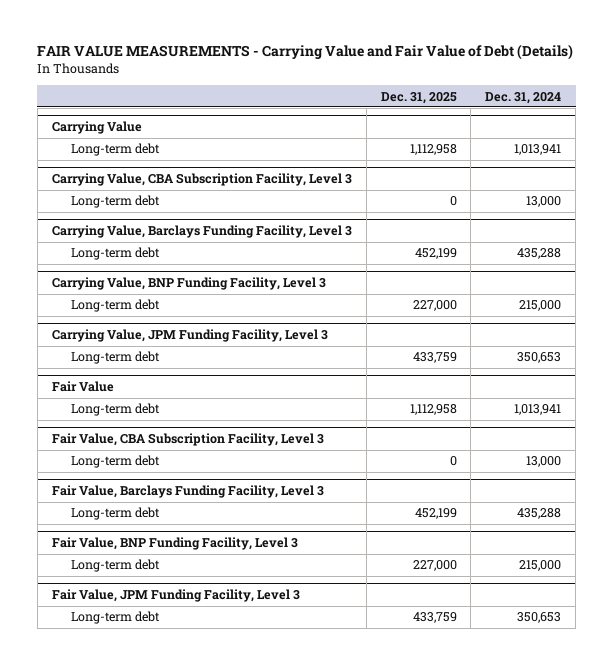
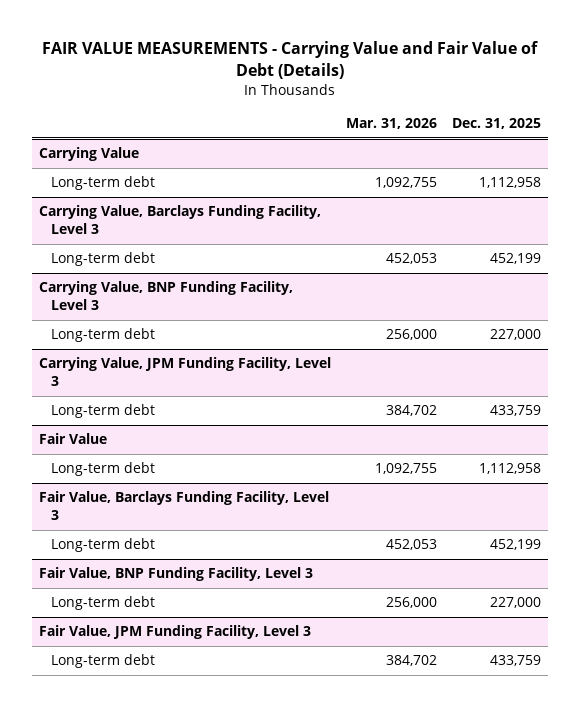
- | Dec. 31, 2025 | Dec. 31, 2024
+ | Mar. 31, 2026 | Dec. 31, 2025
- Carrying Value, CBA Subscription Facility, Level 3
- Long-term debt | 0 | 13,000
- Fair Value, CBA Subscription Facility, Level 3
- Long-term debt | 0 | 13,000

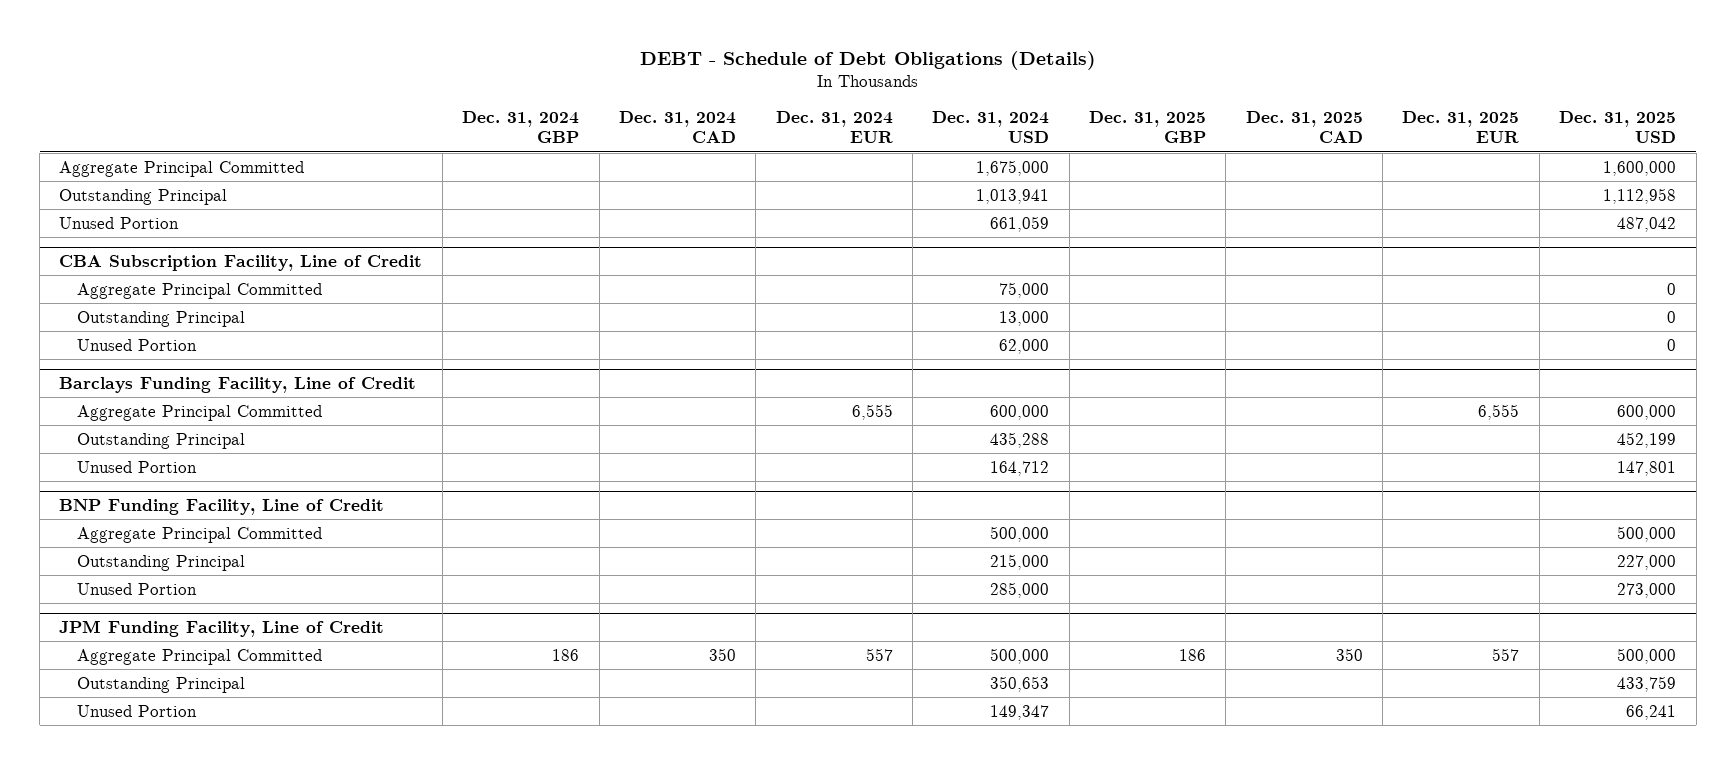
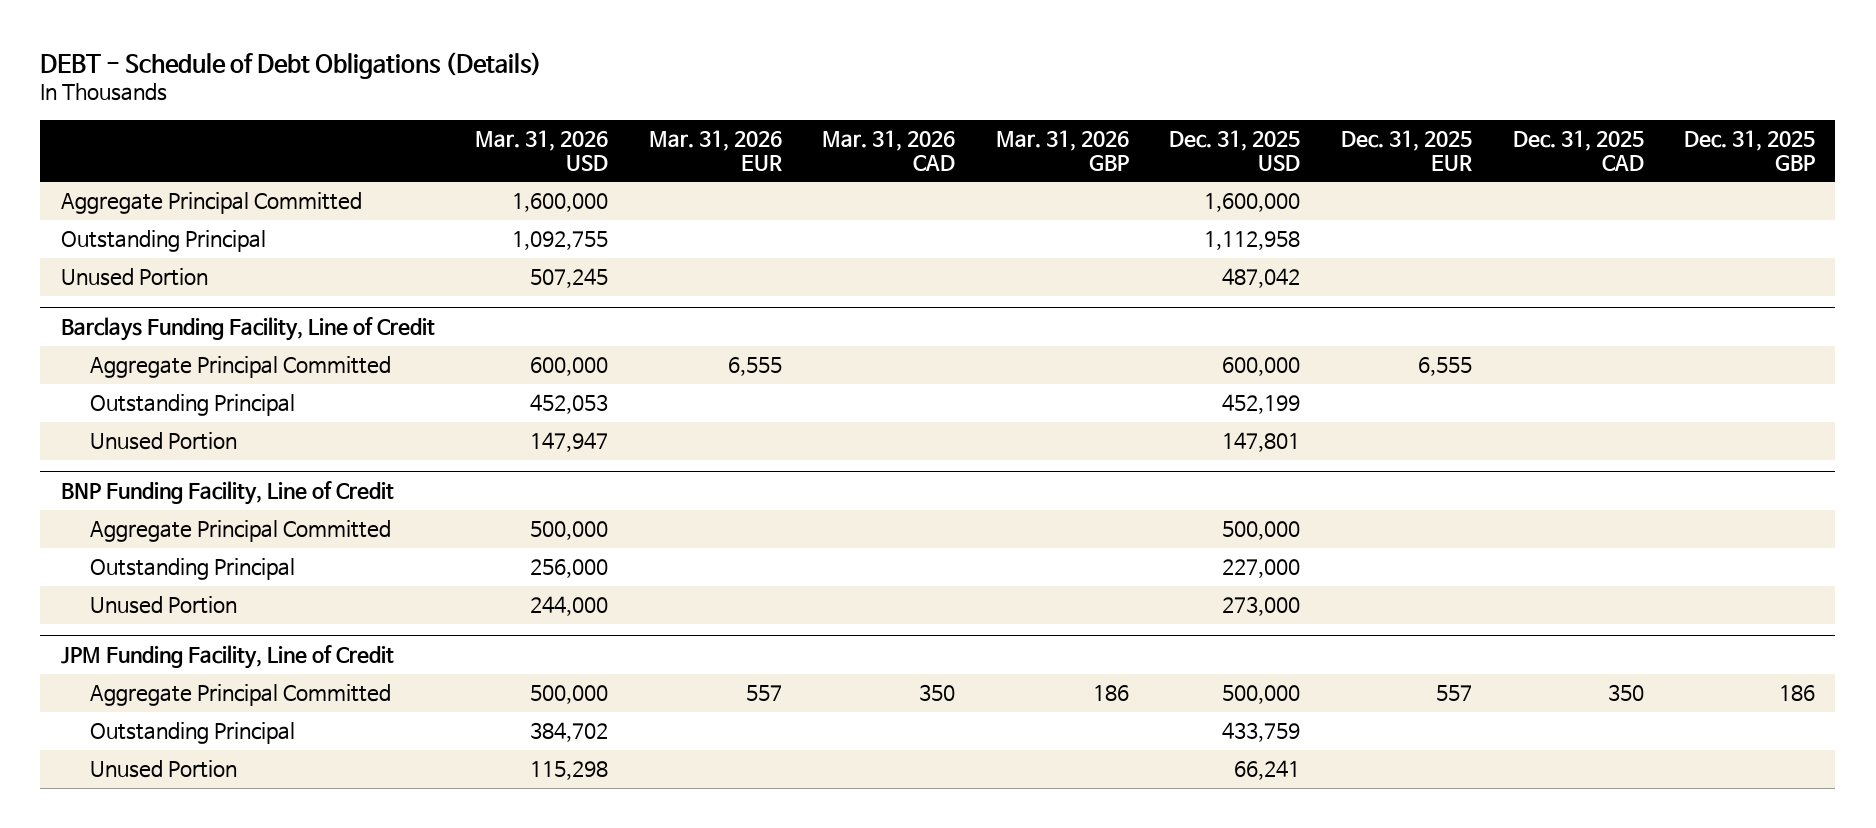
- | Dec. 31, 2024 GBP | Dec. 31, 2024 CAD | Dec. 31, 2024 EUR | Dec. 31, 2024 USD | Dec. 31, 2025 GBP | Dec. 31, 2025 CAD | Dec. 31, 2025 EUR | Dec. 31, 2025 USD
+ | Mar. 31, 2026 USD | Mar. 31, 2026 EUR | Mar. 31, 2026 CAD | Mar. 31, 2026 GBP | Dec. 31, 2025 USD | Dec. 31, 2025 EUR | Dec. 31, 2025 CAD | Dec. 31, 2025 GBP
- CBA Subscription Facility, Line of Credit
- Aggregate Principal Committed | | | | 75,000 | | | | 0
- Outstanding Principal | | | | 13,000 | | | | 0
- Unused Portion | | | | 62,000 | | | | 0

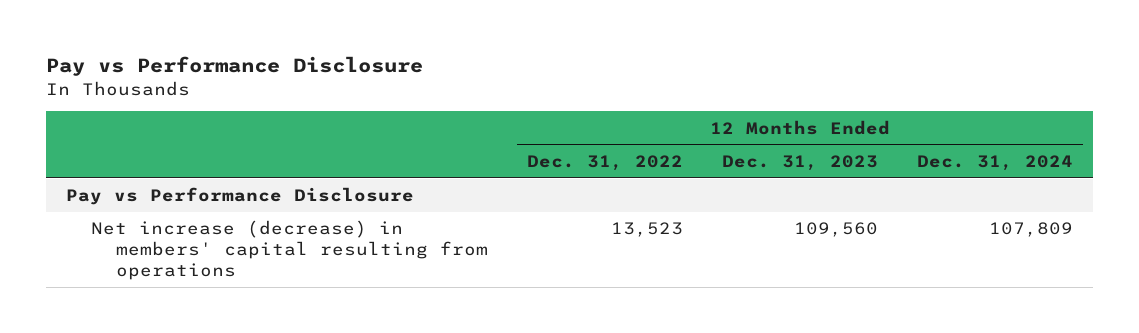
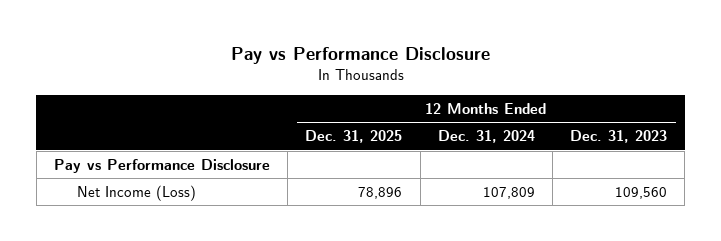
- | 12 Months Ended Dec. 31, 2022 | 12 Months Ended Dec. 31, 2023 | 12 Months Ended Dec. 31, 2024
+ | 12 Months Ended Dec. 31, 2025 | 12 Months Ended Dec. 31, 2024 | 12 Months Ended Dec. 31, 2023
- Net increase (decrease) in members' capital resulting from operations | 13,523 | 109,560 | 107,809
+ Net Income (Loss) | 78,896 | 107,809 | 109,560

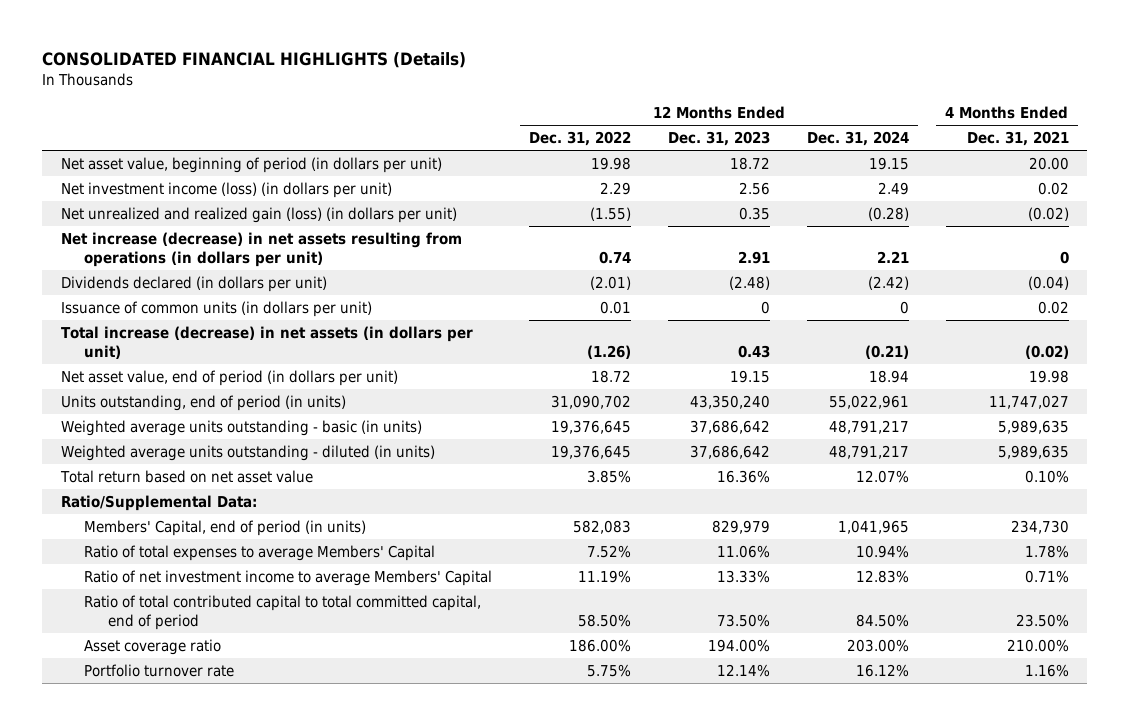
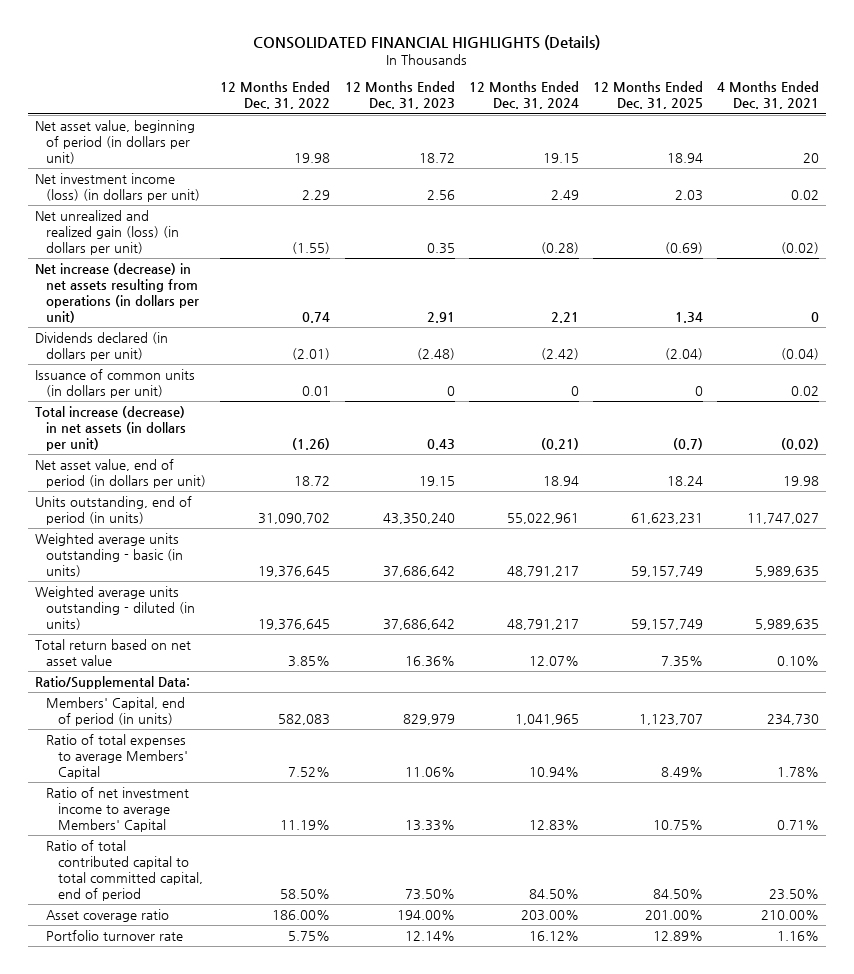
- | 12 Months Ended Dec. 31, 2022 | 12 Months Ended Dec. 31, 2023 | 12 Months Ended Dec. 31, 2024 | 4 Months Ended Dec. 31, 2021
+ | 12 Months Ended Dec. 31, 2022 | 12 Months Ended Dec. 31, 2023 | 12 Months Ended Dec. 31, 2024 | 12 Months Ended Dec. 31, 2025 | 4 Months Ended Dec. 31, 2021
- Net asset value, beginning of period (in dollars per unit) | 19.98 | 18.72 | 19.15 | 20.00
+ Net asset value, beginning of period (in dollars per unit) | 19.98 | 18.72 | 19.15 | 18.94 | 20

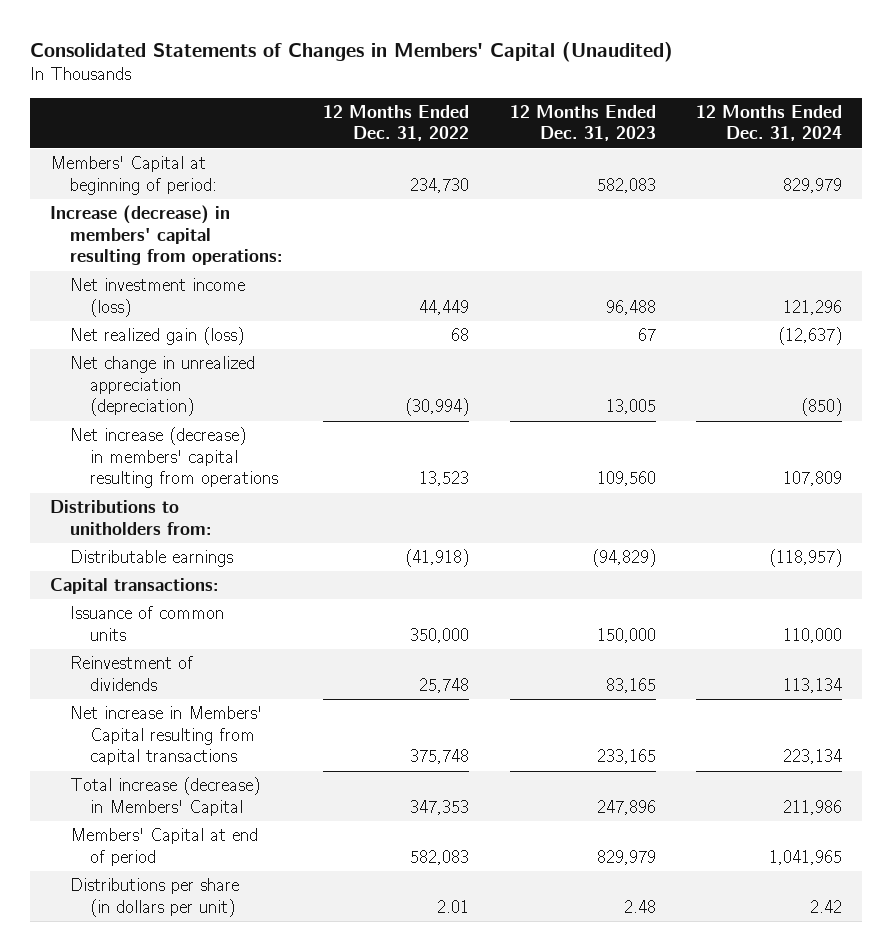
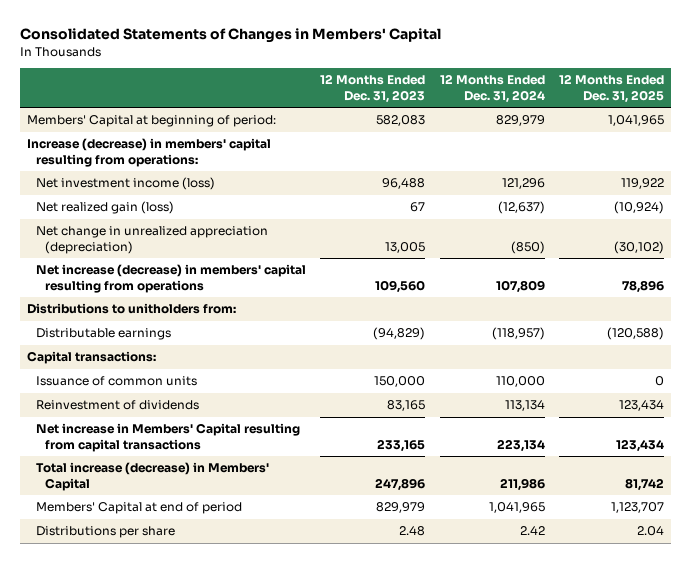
- Consolidated Statements of Changes in Members' Capital (Unaudited)
+ Consolidated Statements of Changes in Members' Capital
- | 12 Months Ended Dec. 31, 2022 | 12 Months Ended Dec. 31, 2023 | 12 Months Ended Dec. 31, 2024
+ | 12 Months Ended Dec. 31, 2023 | 12 Months Ended Dec. 31, 2024 | 12 Months Ended Dec. 31, 2025
- Distributions per share (in dollars per unit) | 2.01 | 2.48 | 2.42
+ Distributions per share | 2.48 | 2.42 | 2.04

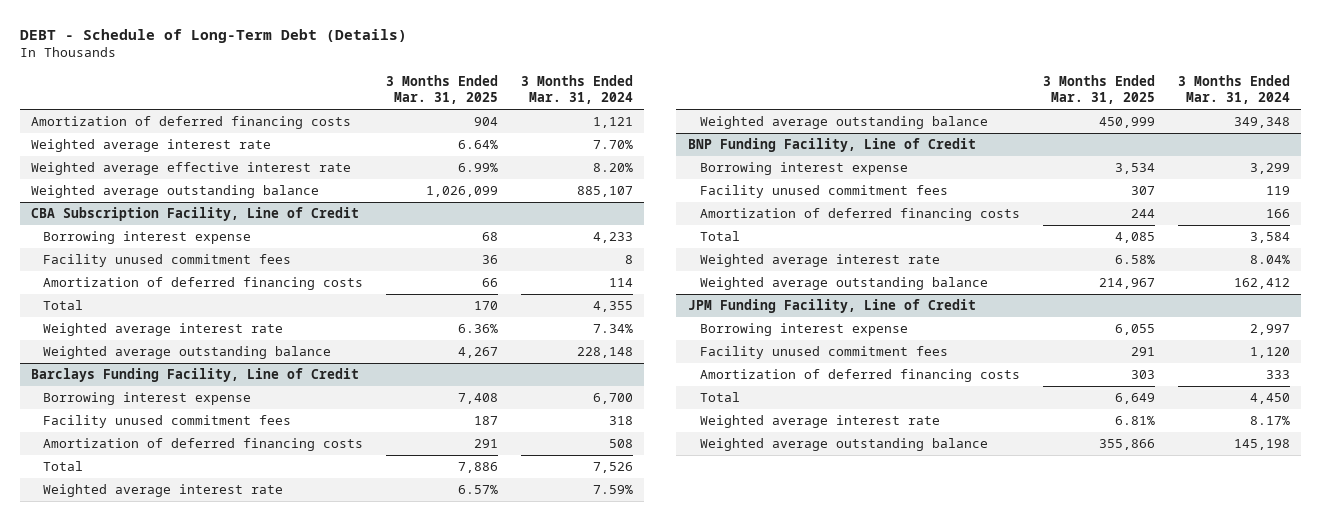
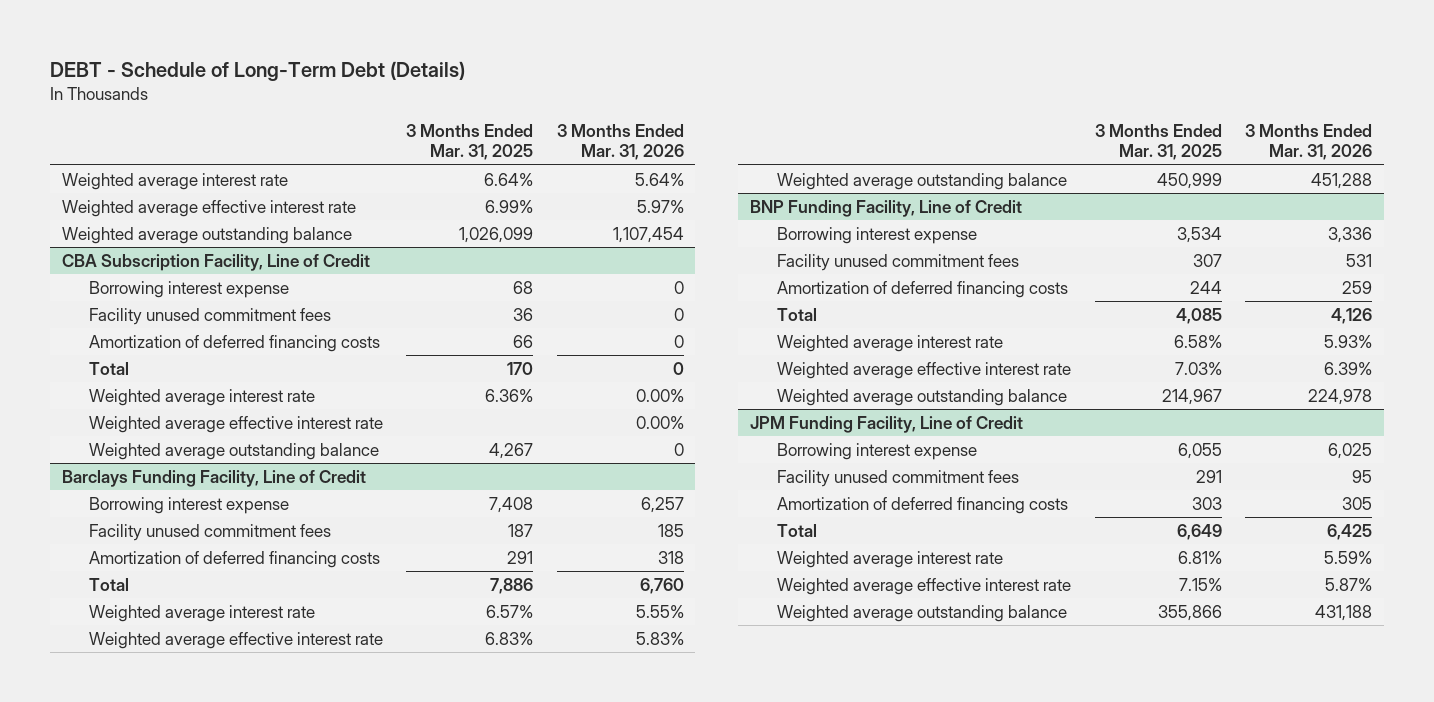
- | 3 Months Ended Mar. 31, 2025 | 3 Months Ended Mar. 31, 2024
+ | 3 Months Ended Mar. 31, 2025 | 3 Months Ended Mar. 31, 2026
- Amortization of deferred financing costs | 904 | 1,121
@ CBA Subscription Facility, Line of Credit
+ Weighted average effective interest rate | | 0.00%
@ Barclays Funding Facility, Line of Credit
+ Weighted average effective interest rate | 6.83% | 5.83%
@ BNP Funding Facility, Line of Credit
+ Weighted average effective interest rate | 7.03% | 6.39%
@ JPM Funding Facility, Line of Credit
+ Weighted average effective interest rate | 7.15% | 5.87%

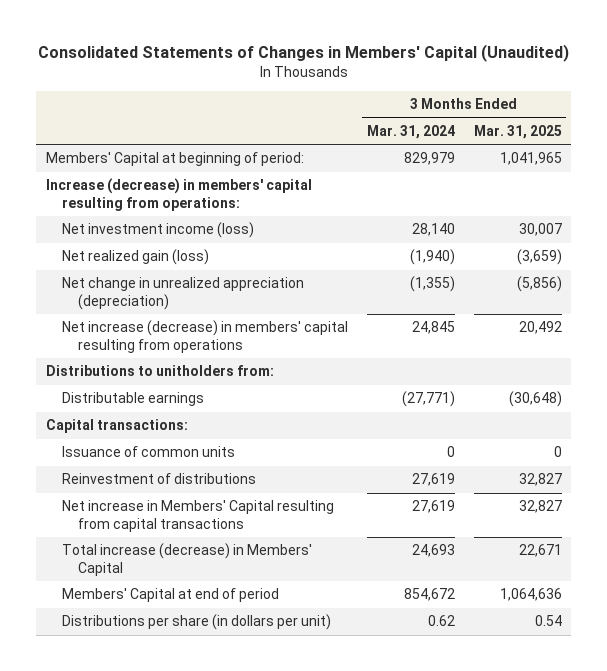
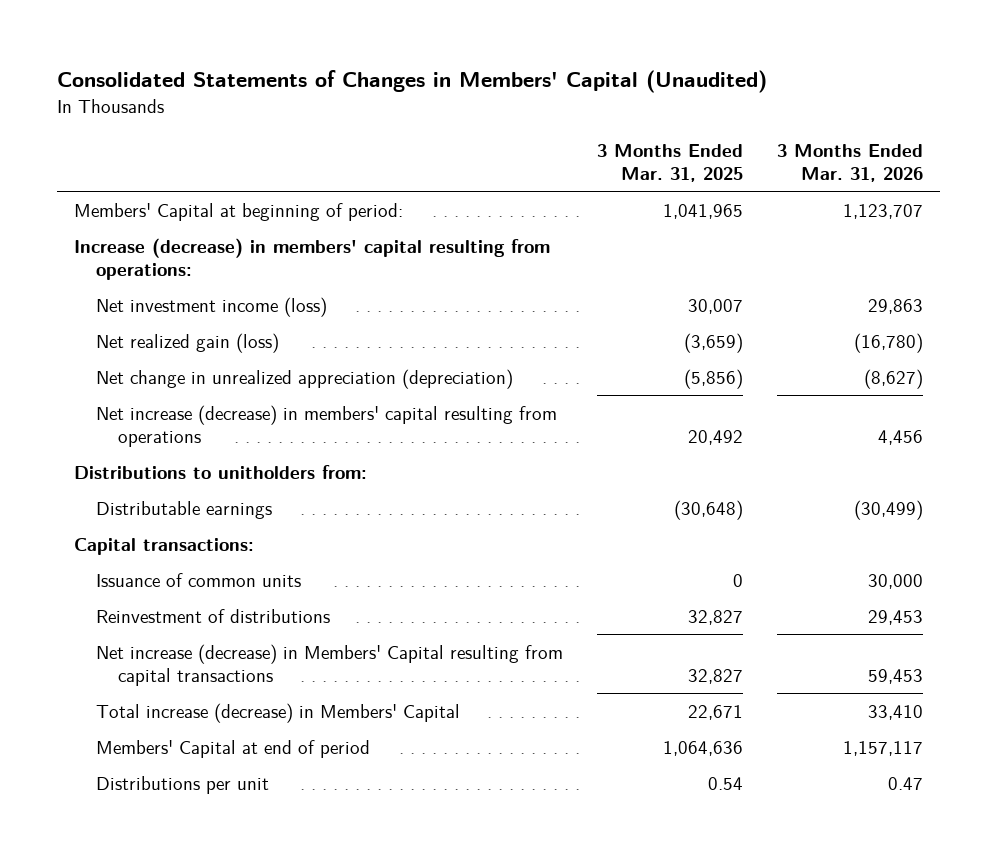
- | 3 Months Ended Mar. 31, 2024 | 3 Months Ended Mar. 31, 2025
+ | 3 Months Ended Mar. 31, 2025 | 3 Months Ended Mar. 31, 2026
- Net increase in Members' Capital resulting from capital transactions | 27,619 | 32,827
+ Net increase (decrease) in Members' Capital resulting from capital transactions | 32,827 | 59,453
- Distributions per share (in dollars per unit) | 0.62 | 0.54
+ Distributions per unit | 0.54 | 0.47

